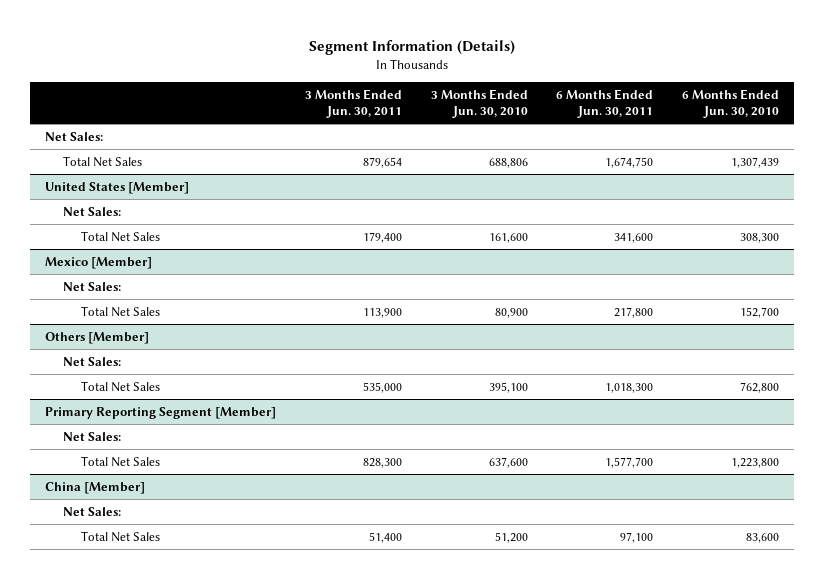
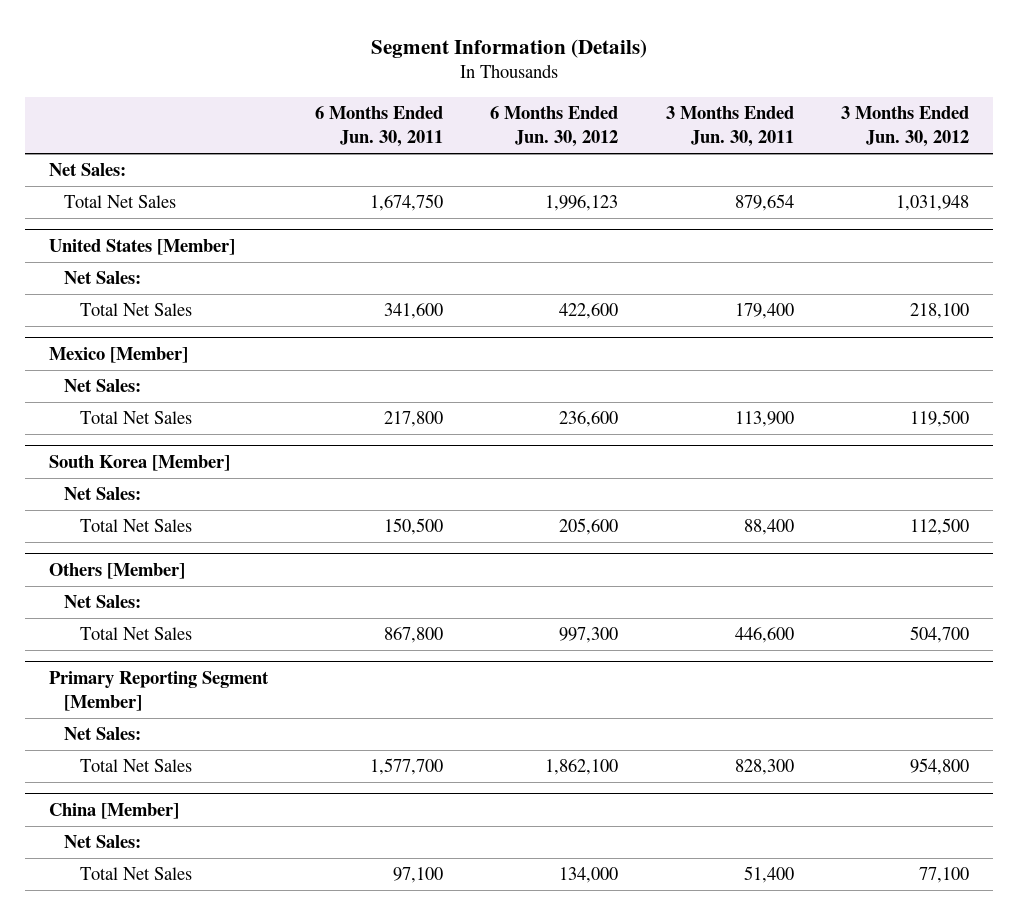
- | 3 Months Ended Jun. 30, 2011 | 3 Months Ended Jun. 30, 2010 | 6 Months Ended Jun. 30, 2011 | 6 Months Ended Jun. 30, 2010
+ | 6 Months Ended Jun. 30, 2011 | 6 Months Ended Jun. 30, 2012 | 3 Months Ended Jun. 30, 2011 | 3 Months Ended Jun. 30, 2012
+ South Korea [Member]
+ Net Sales:
+ Total Net Sales | 150,500 | 205,600 | 88,400 | 112,500
@ Others [Member]
- Total Net Sales | 535,000 | 395,100 | 1,018,300 | 762,800
+ Total Net Sales | 867,800 | 997,300 | 446,600 | 504,700

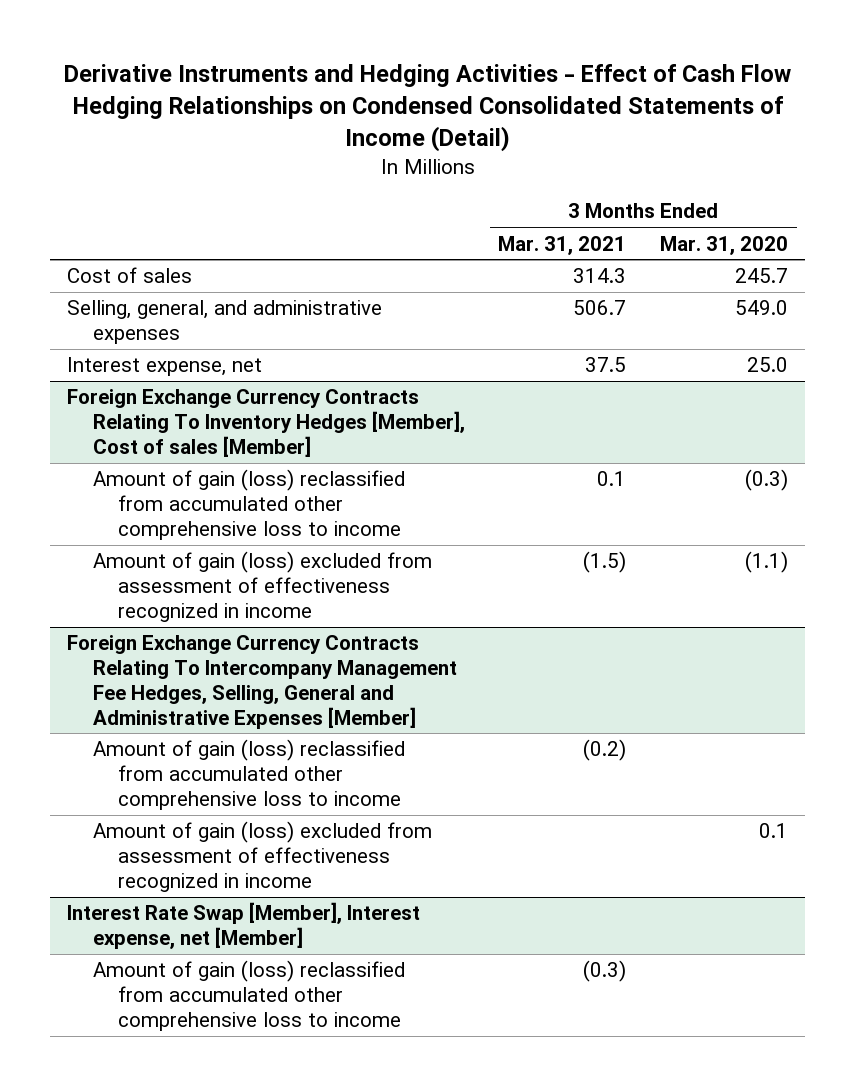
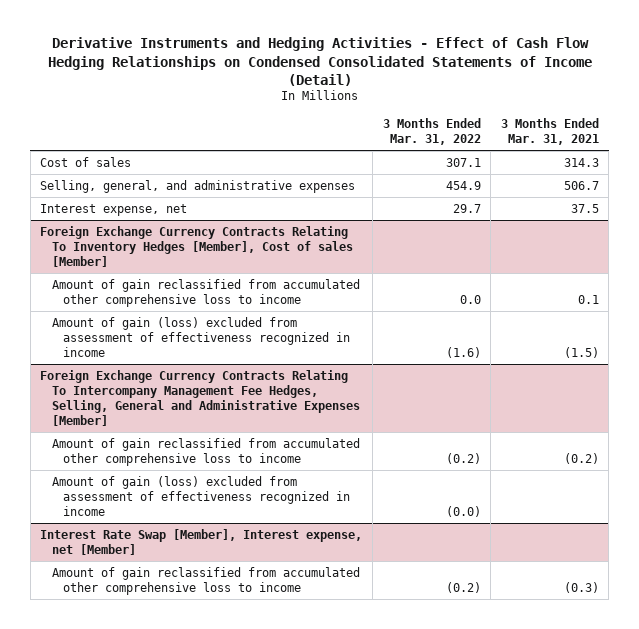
- | 3 Months Ended Mar. 31, 2021 | 3 Months Ended Mar. 31, 2020
+ | 3 Months Ended Mar. 31, 2022 | 3 Months Ended Mar. 31, 2021
@ Foreign Exchange Currency Contracts Relating To Inventory Hedges [Member], Cost of sales [Member]
- Amount of gain (loss) reclassified from accumulated other comprehensive loss to income | 0.1 | (0.3)
+ Amount of gain reclassified from accumulated other comprehensive loss to income | 0.0 | 0.1
@ Foreign Exchange Currency Contracts Relating To Intercompany Management Fee Hedges, Selling, General and Administrative Expenses [Member]
- Amount of gain (loss) reclassified from accumulated other comprehensive loss to income | (0.2) |
+ Amount of gain reclassified from accumulated other comprehensive loss to income | (0.2) | (0.2)
@ Interest Rate Swap [Member], Interest expense, net [Member]
- Amount of gain (loss) reclassified from accumulated other comprehensive loss to income | (0.3) |
+ Amount of gain reclassified from accumulated other comprehensive loss to income | (0.2) | (0.3)

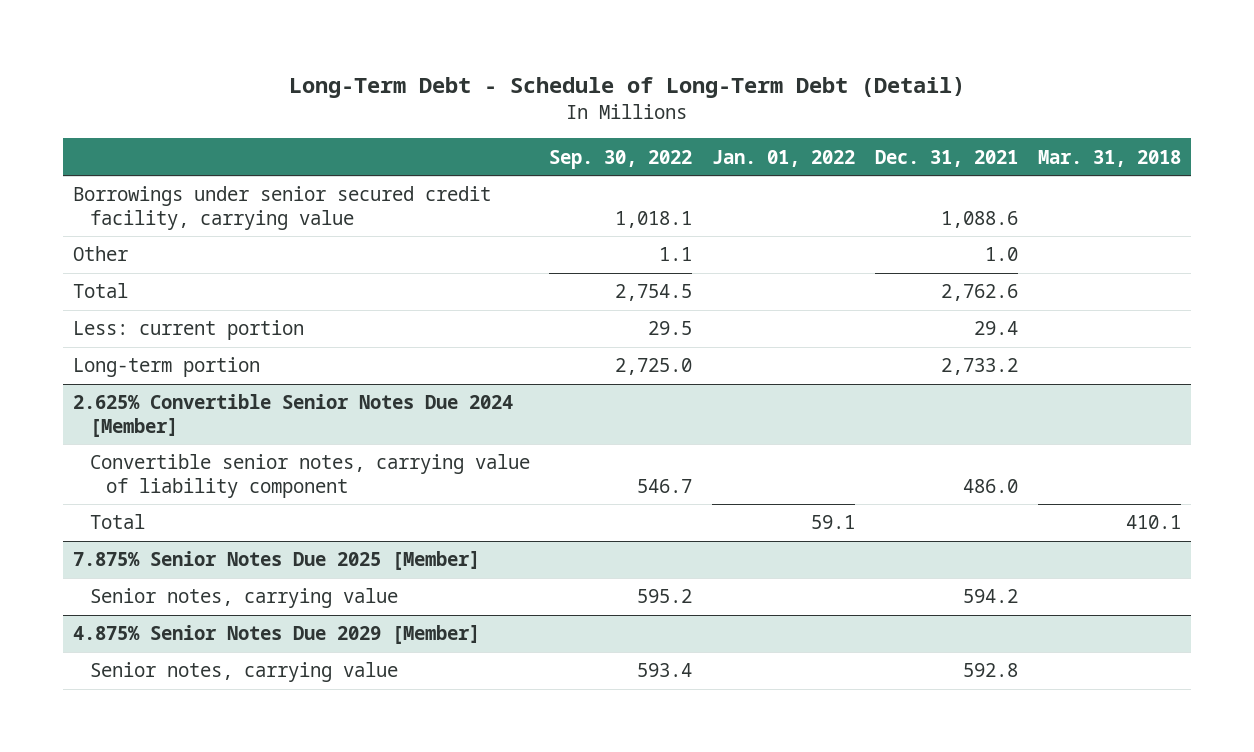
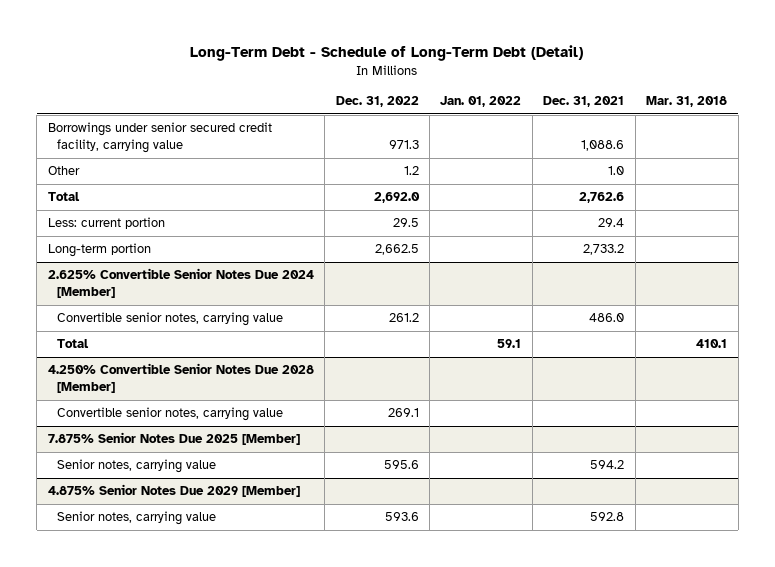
- | Sep. 30, 2022 | Jan. 01, 2022 | Dec. 31, 2021 | Mar. 31, 2018
+ | Dec. 31, 2022 | Jan. 01, 2022 | Dec. 31, 2021 | Mar. 31, 2018
@ 2.625% Convertible Senior Notes Due 2024 [Member]
- Convertible senior notes, carrying value of liability component | 546.7 | | 486.0 |
+ Convertible senior notes, carrying value | 261.2 | | 486.0 |
+ 4.250% Convertible Senior Notes Due 2028 [Member]
+ Convertible senior notes, carrying value | 269.1 | | |

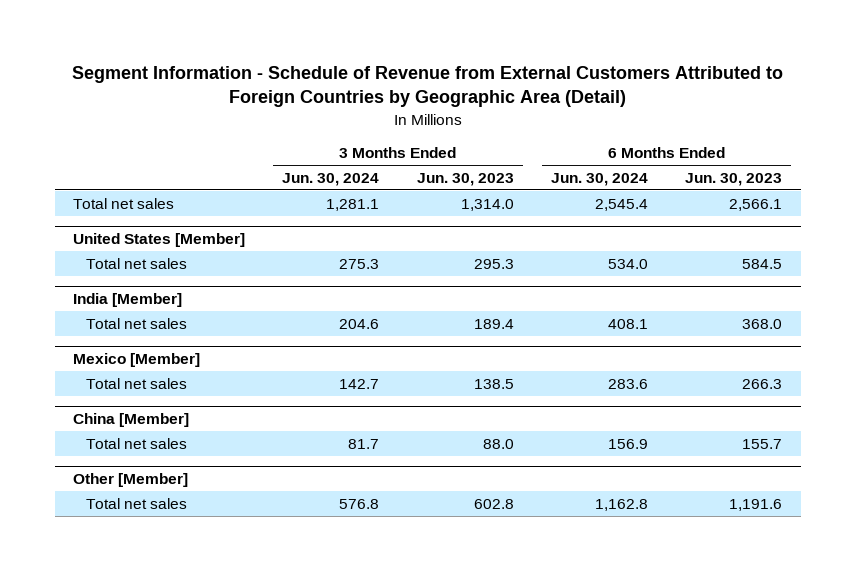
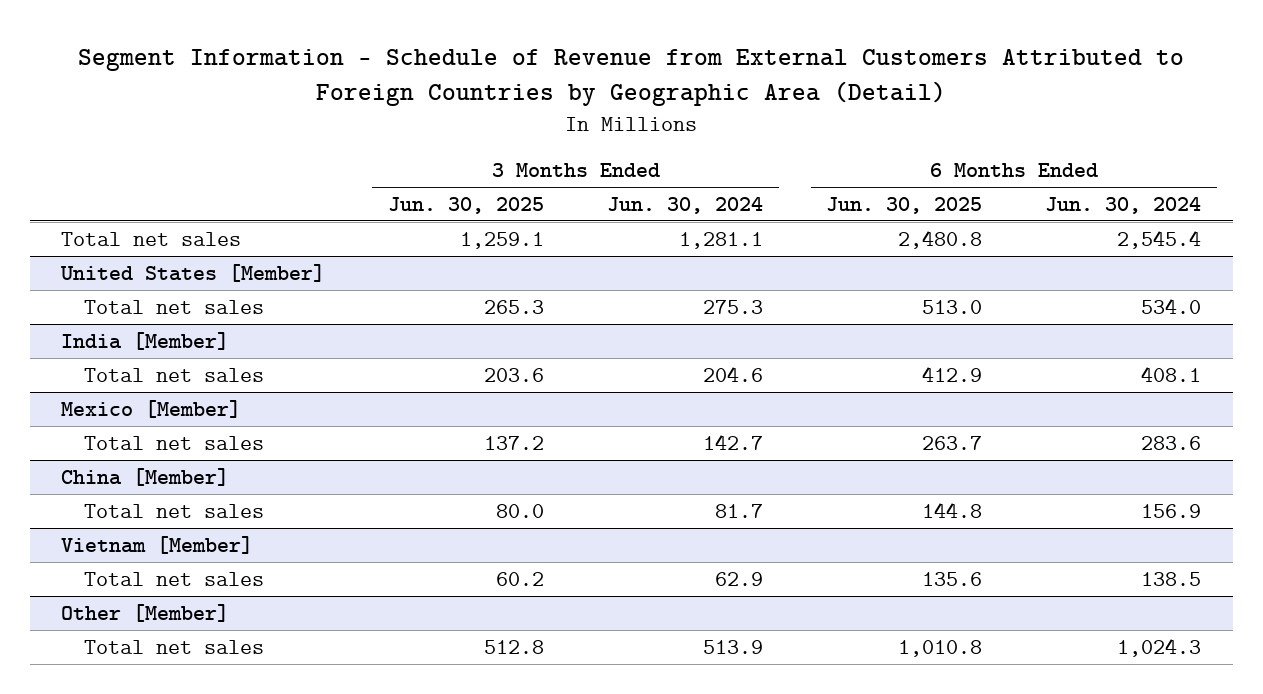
- | 3 Months Ended Jun. 30, 2024 | 3 Months Ended Jun. 30, 2023 | 6 Months Ended Jun. 30, 2024 | 6 Months Ended Jun. 30, 2023
+ | 3 Months Ended Jun. 30, 2025 | 3 Months Ended Jun. 30, 2024 | 6 Months Ended Jun. 30, 2025 | 6 Months Ended Jun. 30, 2024
+ Vietnam [Member]
+ Total net sales | 60.2 | 62.9 | 135.6 | 138.5
@ Other [Member]
- Total net sales | 576.8 | 602.8 | 1,162.8 | 1,191.6
+ Total net sales | 512.8 | 513.9 | 1,010.8 | 1,024.3

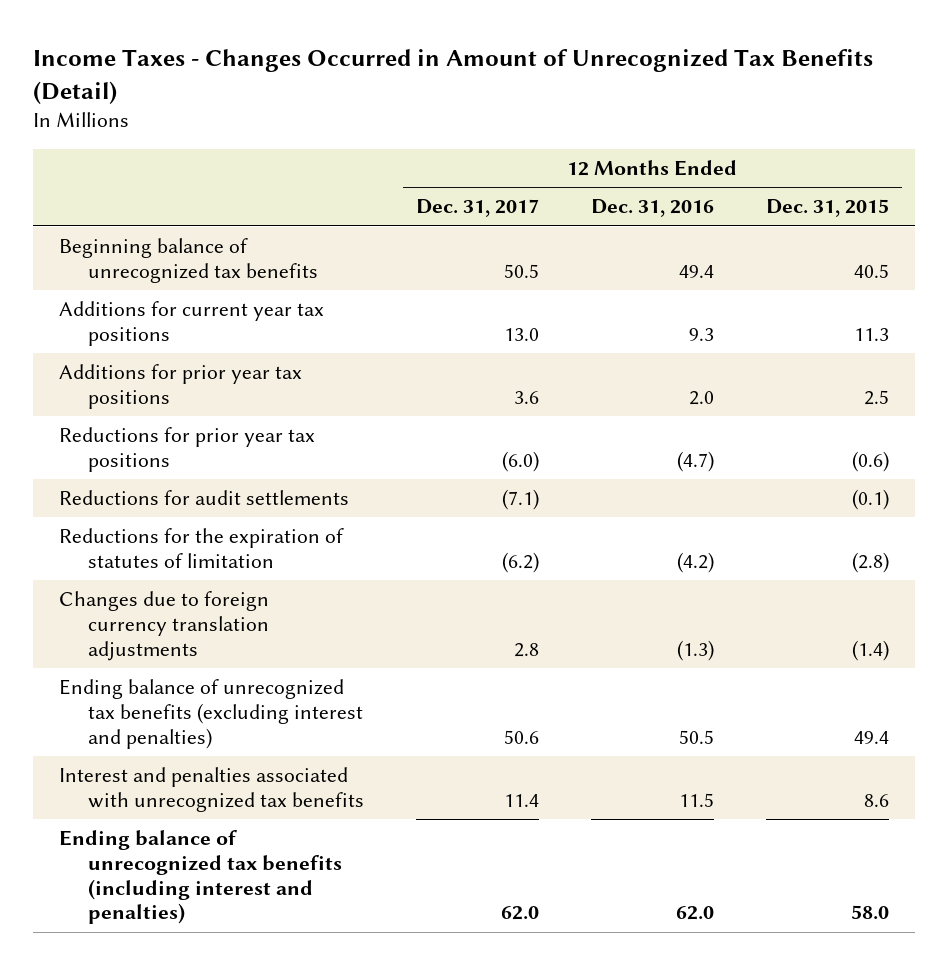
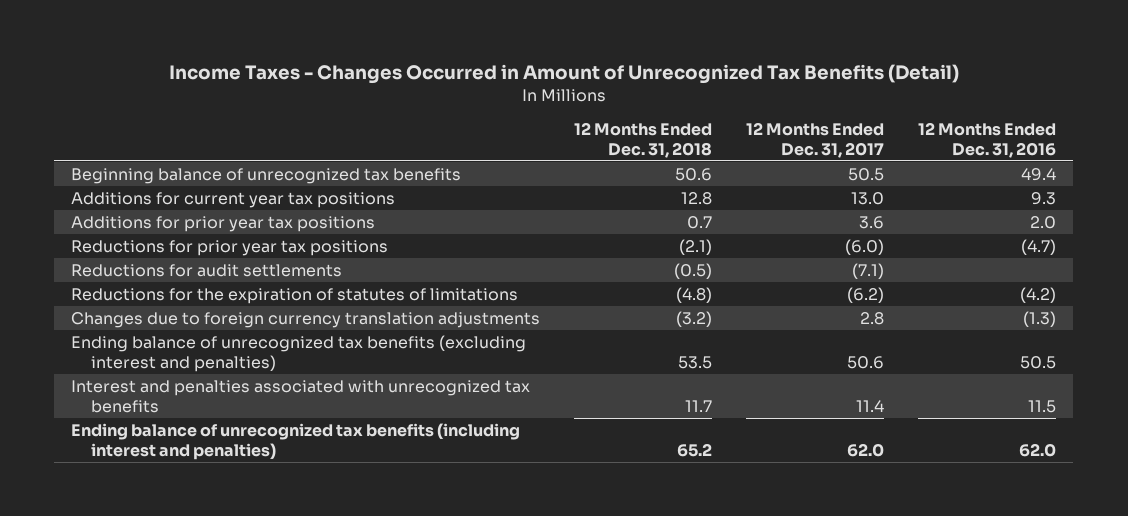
- | 12 Months Ended Dec. 31, 2017 | 12 Months Ended Dec. 31, 2016 | 12 Months Ended Dec. 31, 2015
+ | 12 Months Ended Dec. 31, 2018 | 12 Months Ended Dec. 31, 2017 | 12 Months Ended Dec. 31, 2016
- Reductions for the expiration of statutes of limitation | (6.2) | (4.2) | (2.8)
+ Reductions for the expiration of statutes of limitations | (4.8) | (6.2) | (4.2)

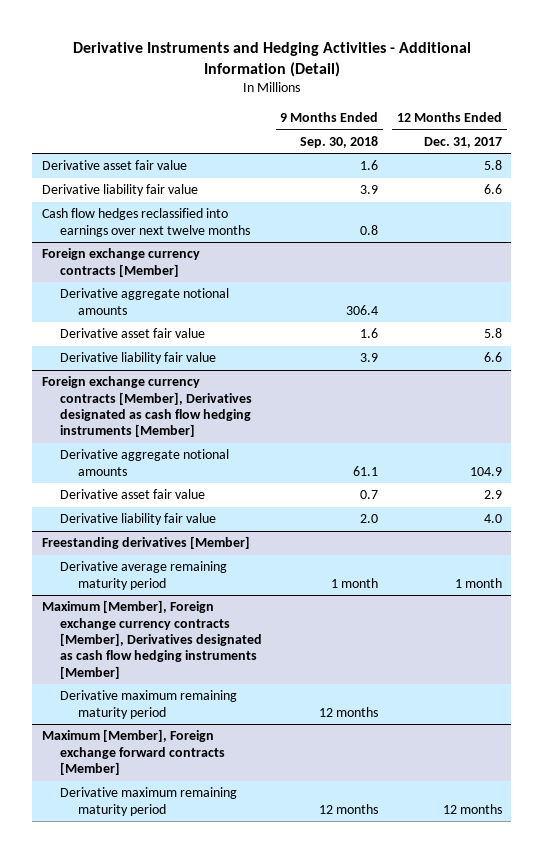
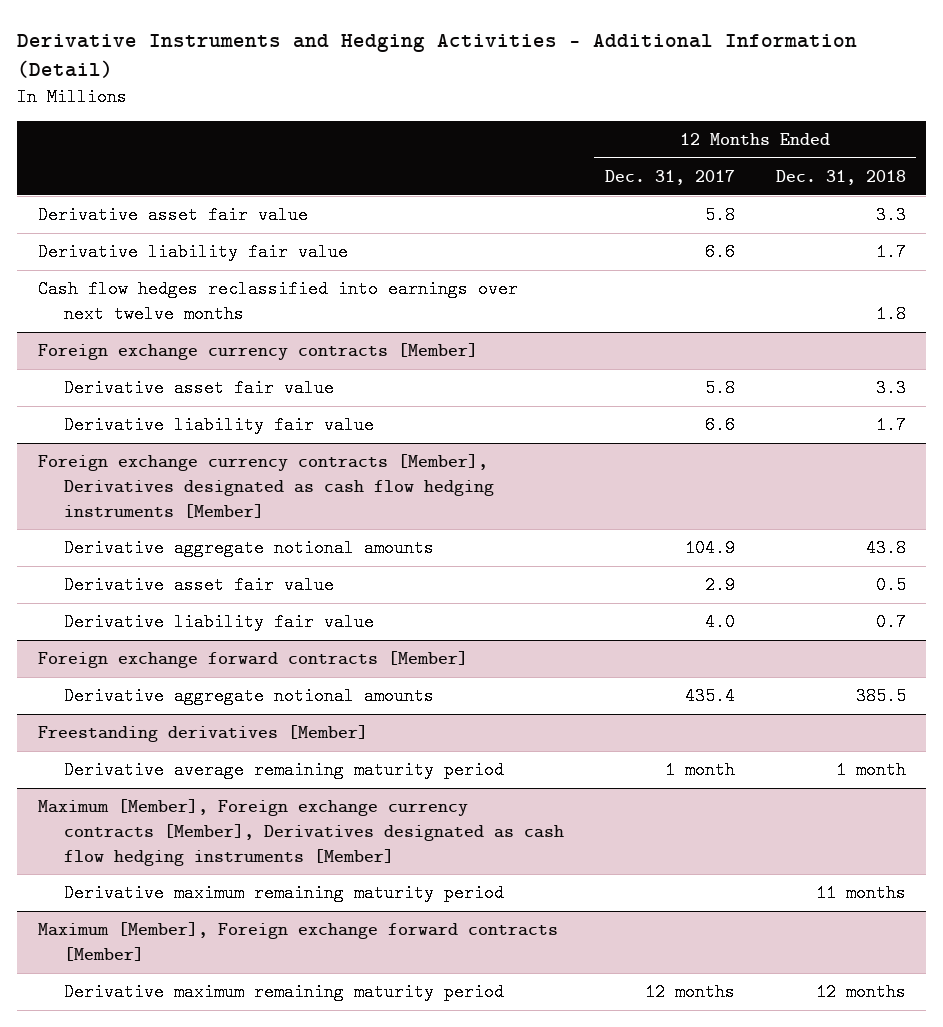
- | 9 Months Ended Sep. 30, 2018 | 12 Months Ended Dec. 31, 2017
+ | 12 Months Ended Dec. 31, 2017 | 12 Months Ended Dec. 31, 2018
@ Foreign exchange currency contracts [Member]
- Derivative aggregate notional amounts | 306.4 |
+ Foreign exchange forward contracts [Member]
+ Derivative aggregate notional amounts | 435.4 | 385.5

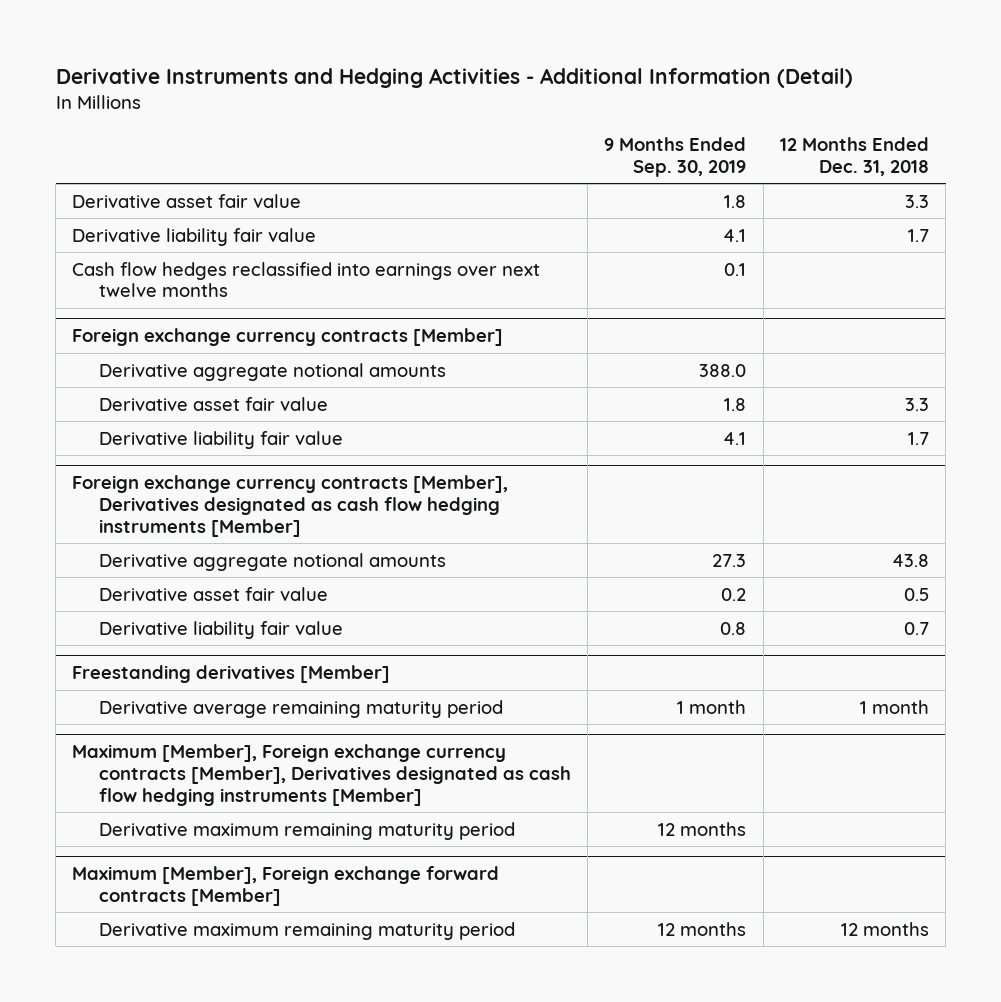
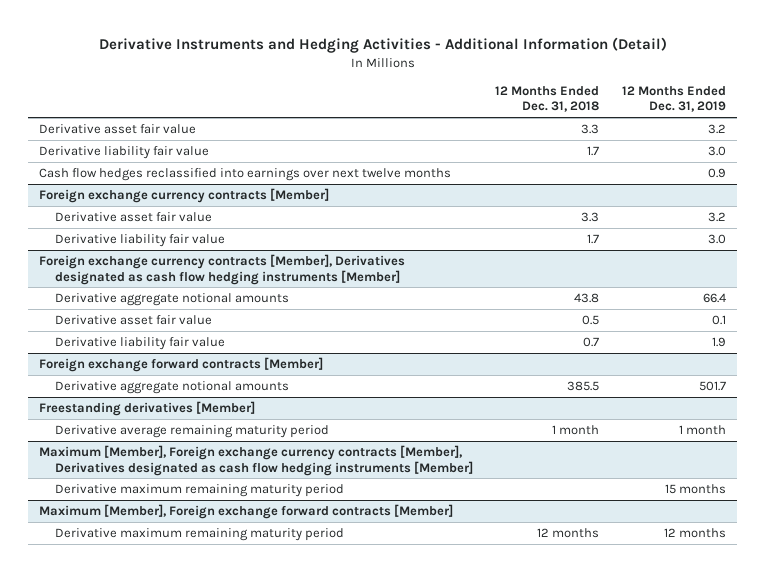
- | 9 Months Ended Sep. 30, 2019 | 12 Months Ended Dec. 31, 2018
+ | 12 Months Ended Dec. 31, 2018 | 12 Months Ended Dec. 31, 2019
@ Foreign exchange currency contracts [Member]
- Derivative aggregate notional amounts | 388.0 |
+ Foreign exchange forward contracts [Member]
+ Derivative aggregate notional amounts | 385.5 | 501.7

